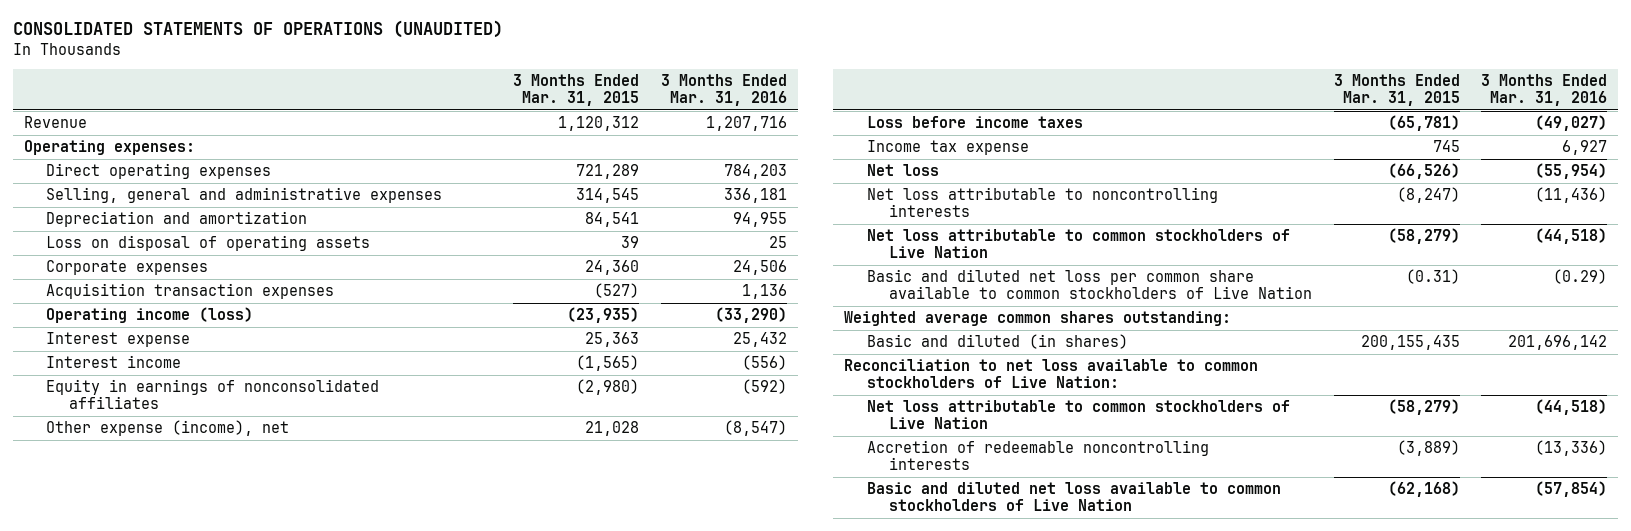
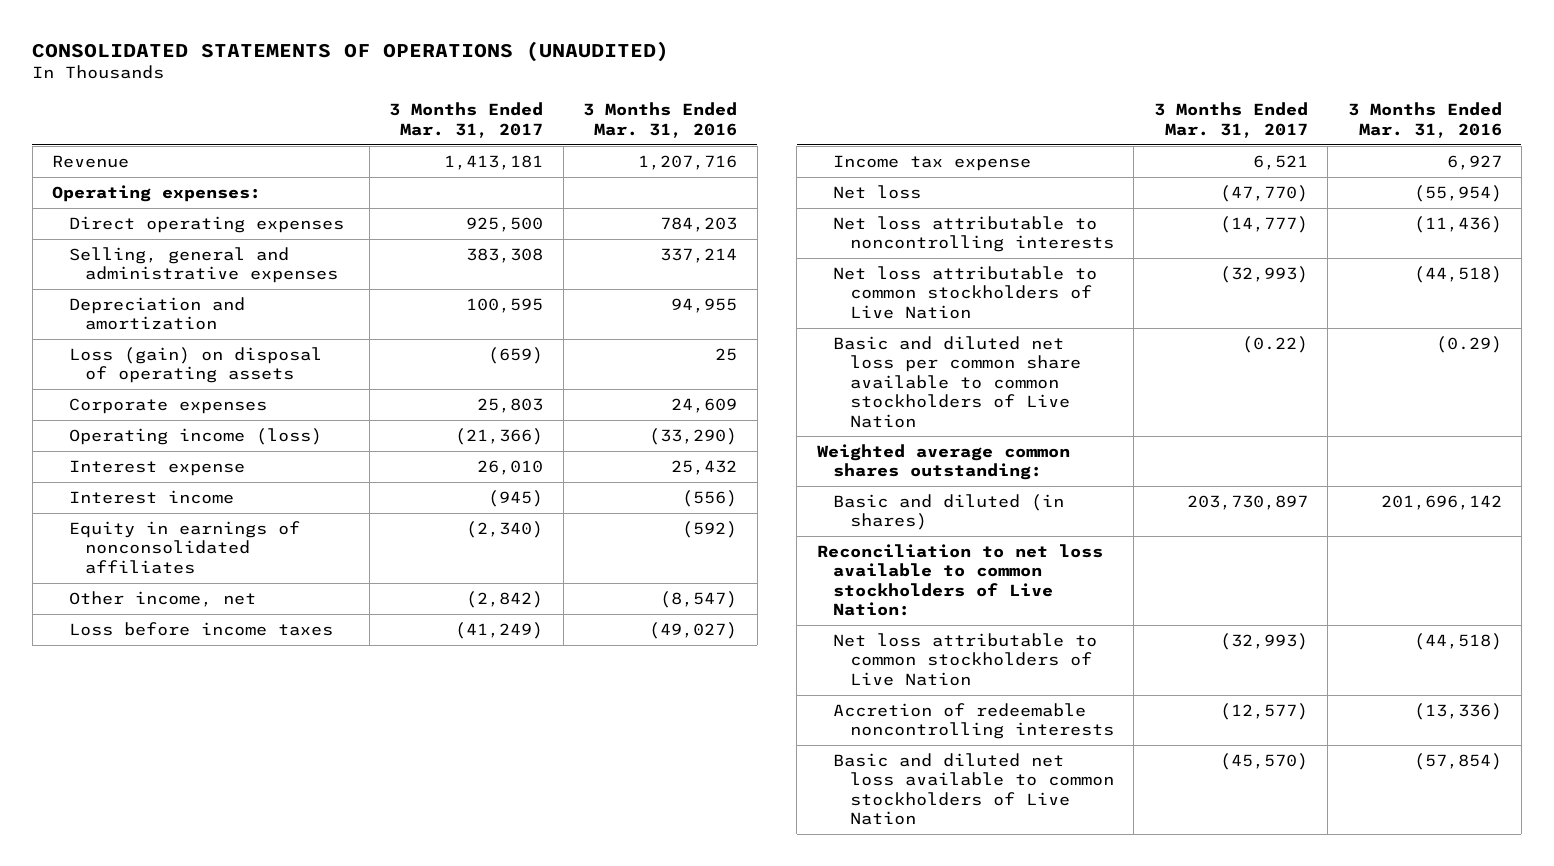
- | 3 Months Ended Mar. 31, 2015 | 3 Months Ended Mar. 31, 2016
+ | 3 Months Ended Mar. 31, 2017 | 3 Months Ended Mar. 31, 2016
- Selling, general and administrative expenses | 314,545 | 336,181
+ Selling, general and administrative expenses | 383,308 | 337,214
- Loss on disposal of operating assets | 39 | 25
- Corporate expenses | 24,360 | 24,506
- Acquisition transaction expenses | (527) | 1,136
+ Loss (gain) on disposal of operating assets | (659) | 25
+ Corporate expenses | 25,803 | 24,609
- Other expense (income), net | 21,028 | (8,547)
+ Other income, net | (2,842) | (8,547)

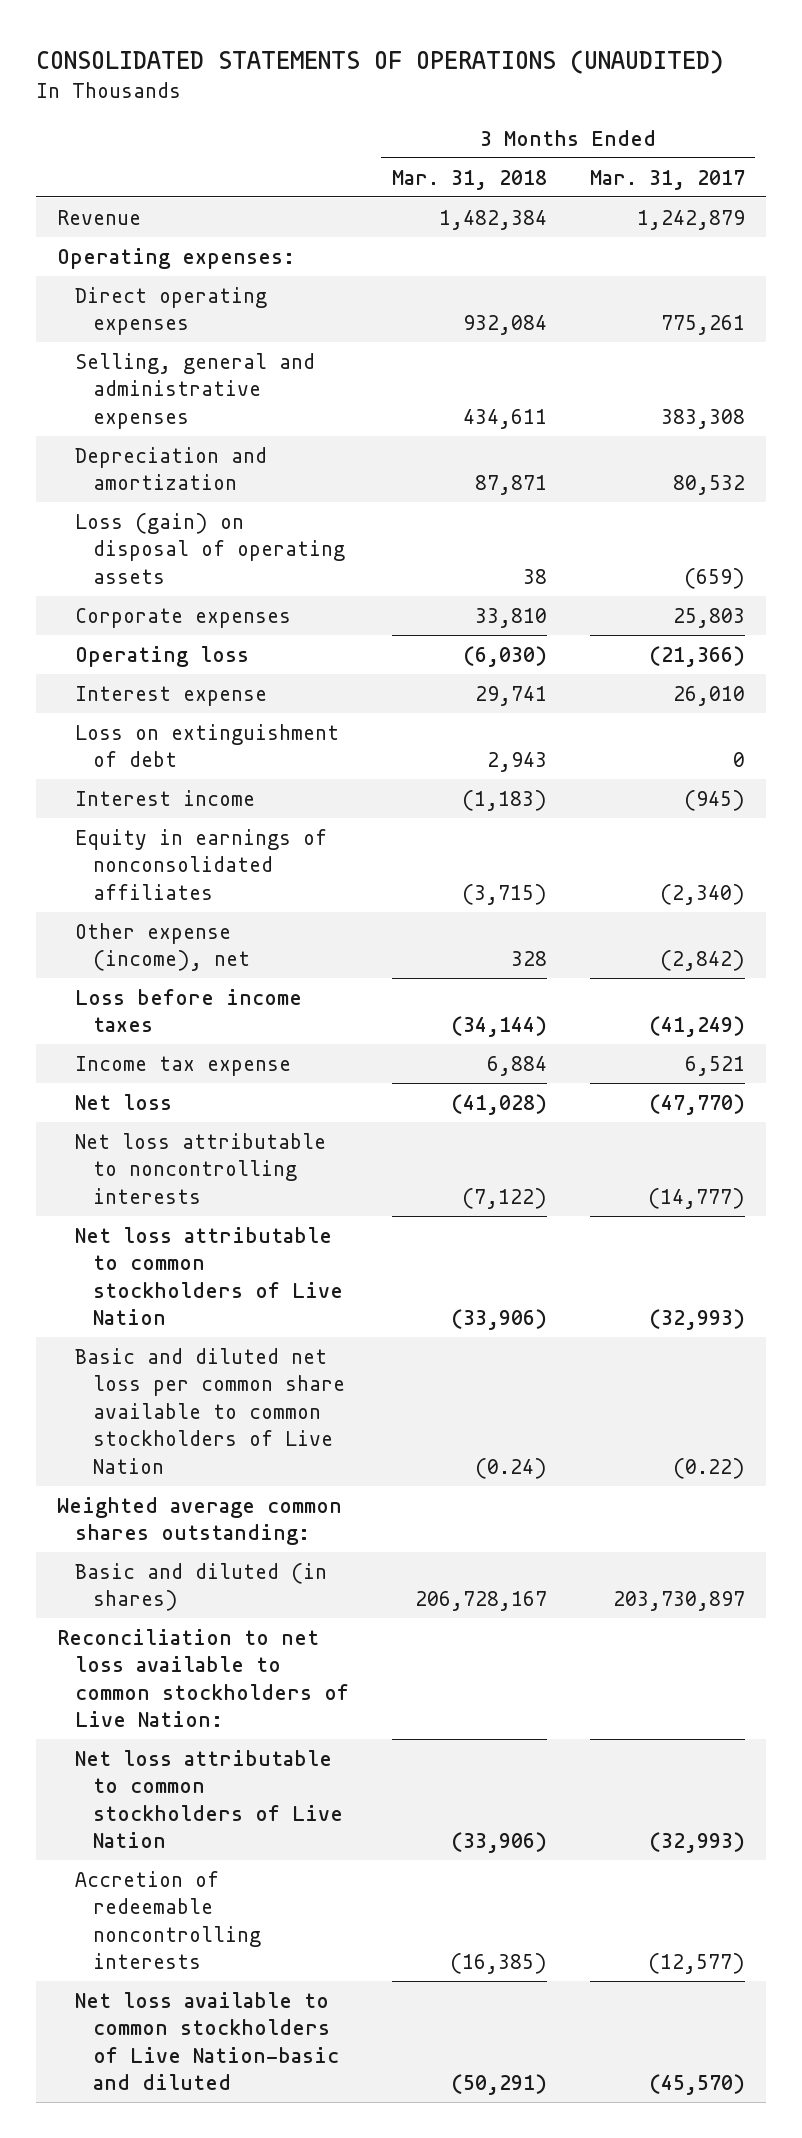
- | 3 Months Ended Mar. 31, 2017 | 3 Months Ended Mar. 31, 2016
+ | 3 Months Ended Mar. 31, 2018 | 3 Months Ended Mar. 31, 2017
- Revenue | 1,413,181 | 1,207,716
+ Revenue | 1,482,384 | 1,242,879
- Direct operating expenses | 925,500 | 784,203
+ Direct operating expenses | 932,084 | 775,261
- Depreciation and amortization | 100,595 | 94,955
+ Depreciation and amortization | 87,871 | 80,532
- Operating income (loss) | (21,366) | (33,290)
+ Operating loss | (6,030) | (21,366)
+ Loss on extinguishment of debt | 2,943 | 0
- Other income, net | (2,842) | (8,547)
+ Other expense (income), net | 328 | (2,842)
- Basic and diluted net loss available to common stockholders of Live Nation | (45,570) | (57,854)
+ Net loss available to common stockholders of Live Nation-basic and diluted | (50,291) | (45,570)

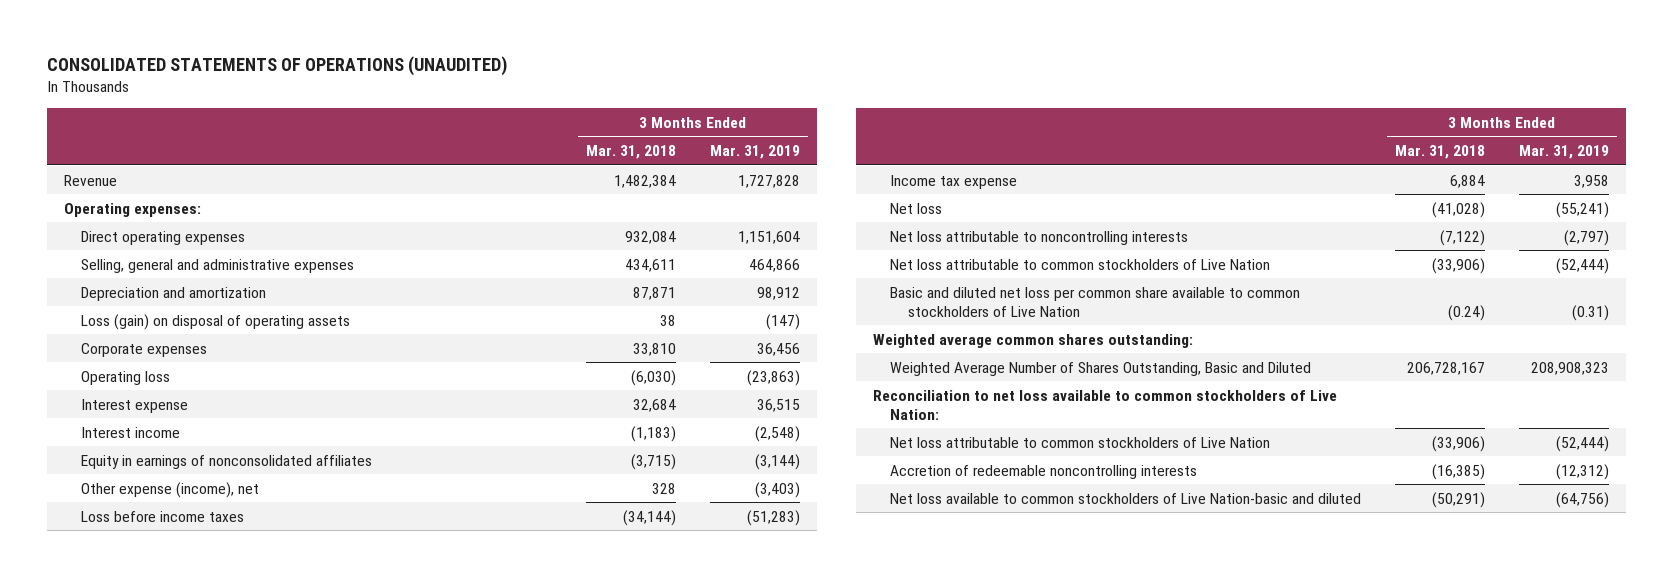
- | 3 Months Ended Mar. 31, 2018 | 3 Months Ended Mar. 31, 2017
+ | 3 Months Ended Mar. 31, 2018 | 3 Months Ended Mar. 31, 2019
- Interest expense | 29,741 | 26,010
- Loss on extinguishment of debt | 2,943 | 0
+ Interest expense | 32,684 | 36,515
- Basic and diluted (in shares) | 206,728,167 | 203,730,897
+ Weighted Average Number of Shares Outstanding, Basic and Diluted | 206,728,167 | 208,908,323

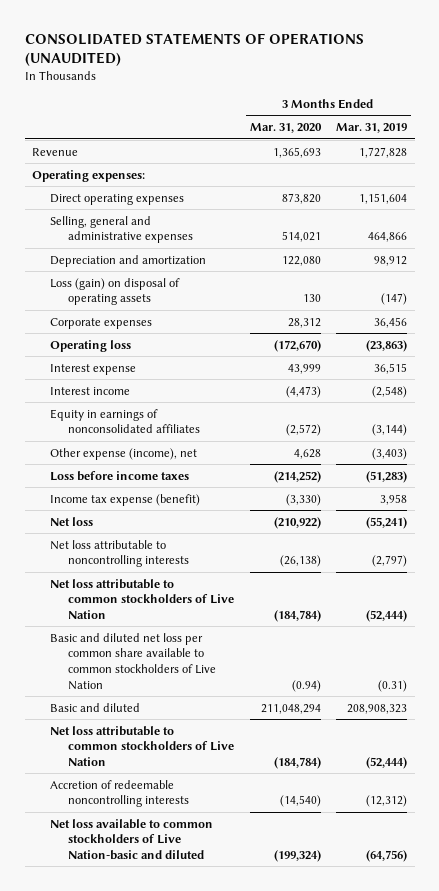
- | 3 Months Ended Mar. 31, 2018 | 3 Months Ended Mar. 31, 2019
+ | 3 Months Ended Mar. 31, 2020 | 3 Months Ended Mar. 31, 2019
- Income tax expense | 6,884 | 3,958
+ Income tax expense (benefit) | (3,330) | 3,958
- Weighted average common shares outstanding:
- Weighted Average Number of Shares Outstanding, Basic and Diluted | 206,728,167 | 208,908,323
- Reconciliation to net loss available to common stockholders of Live Nation:
+ Basic and diluted | 211,048,294 | 208,908,323

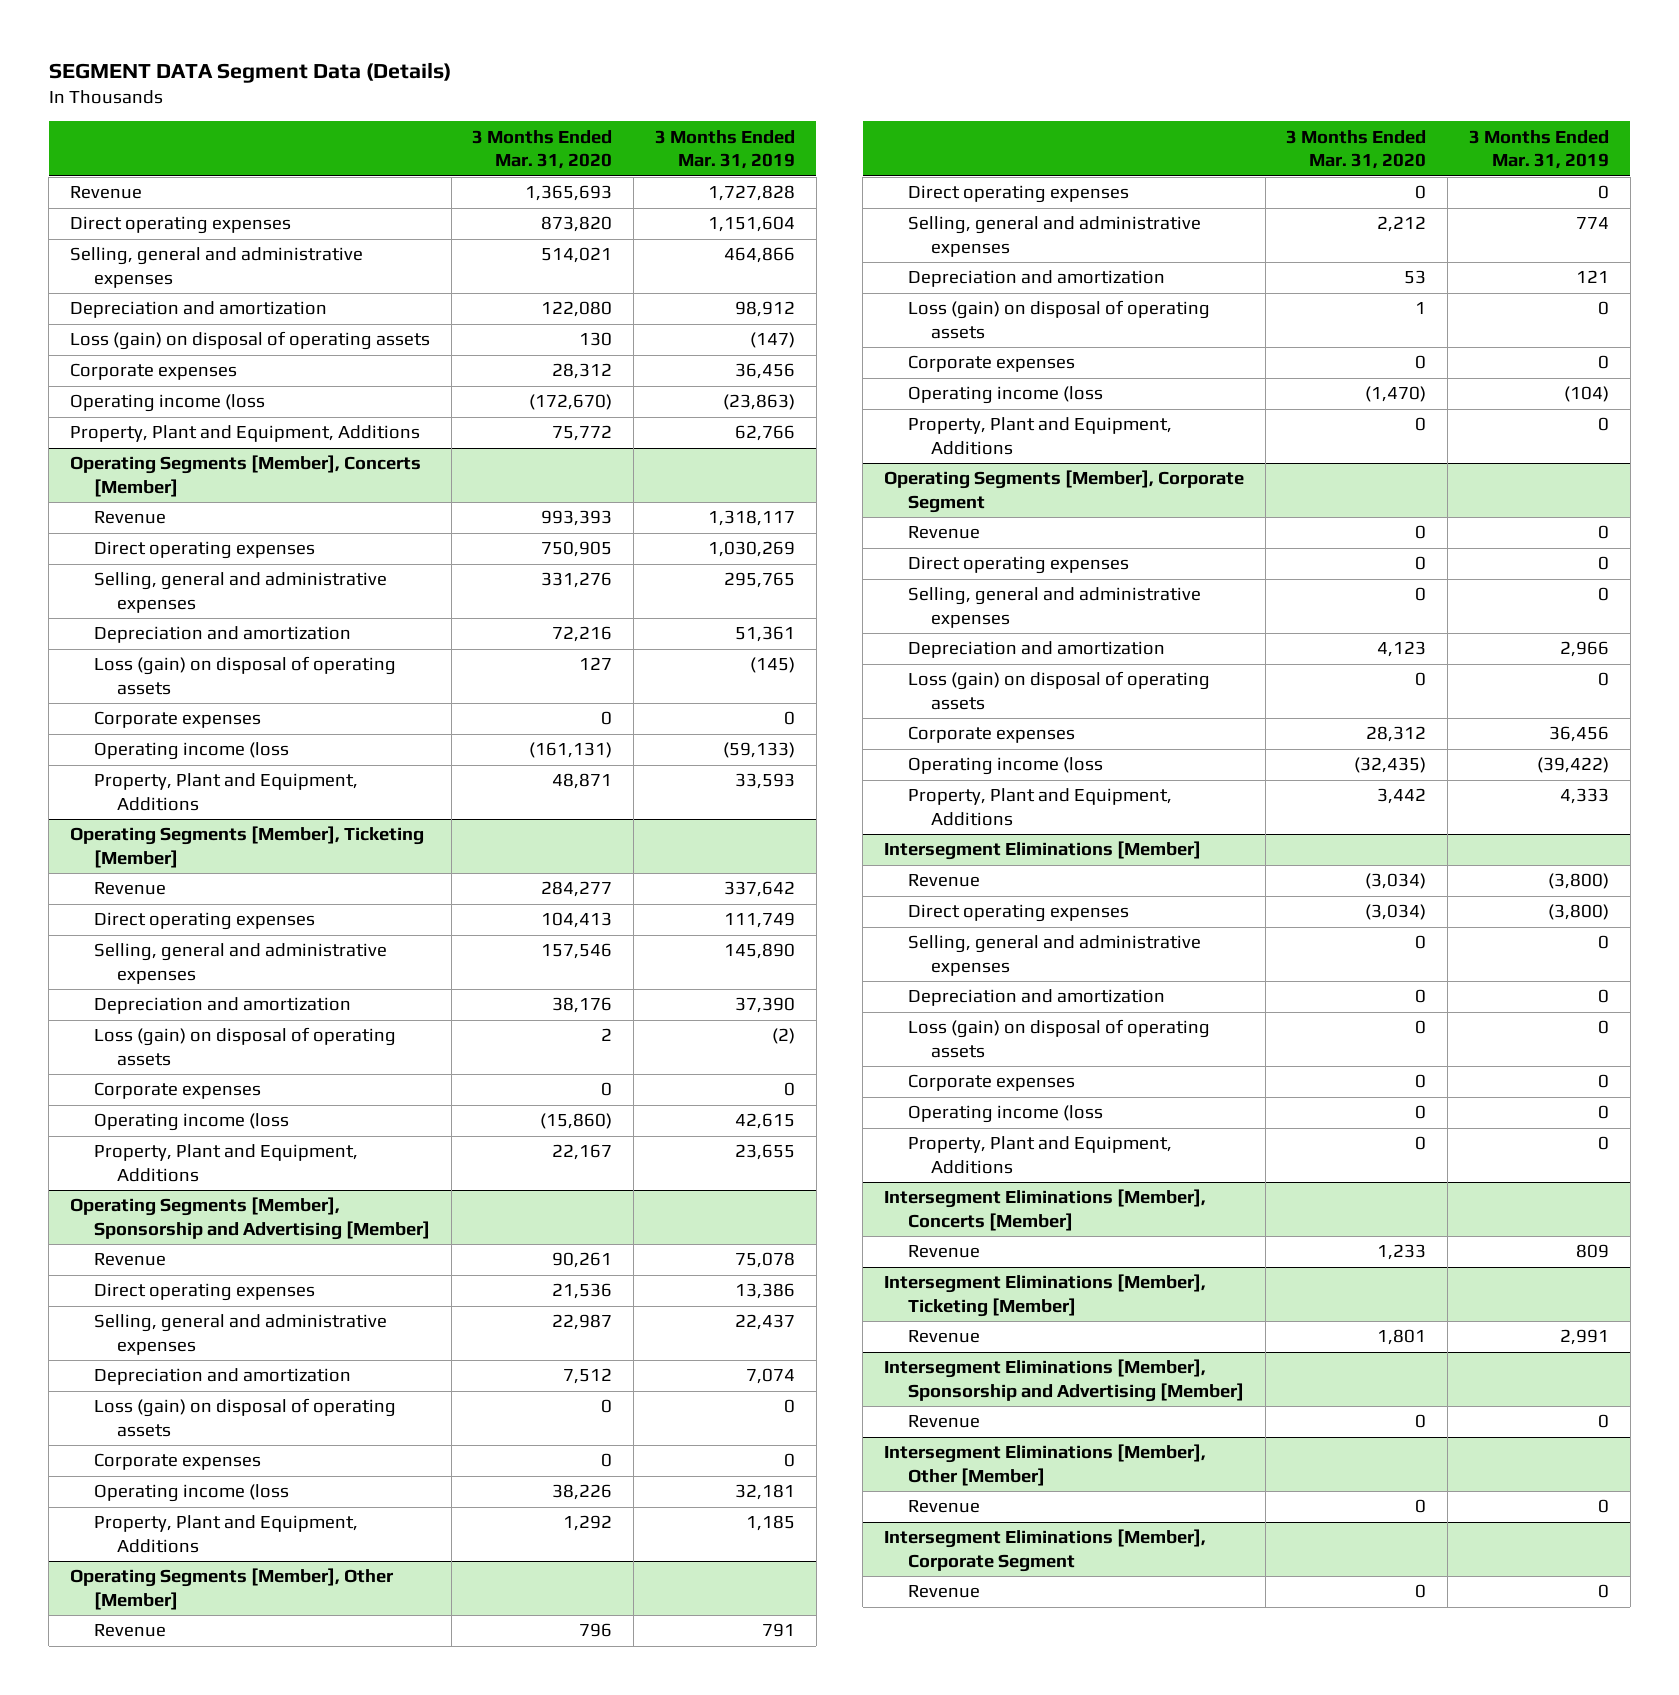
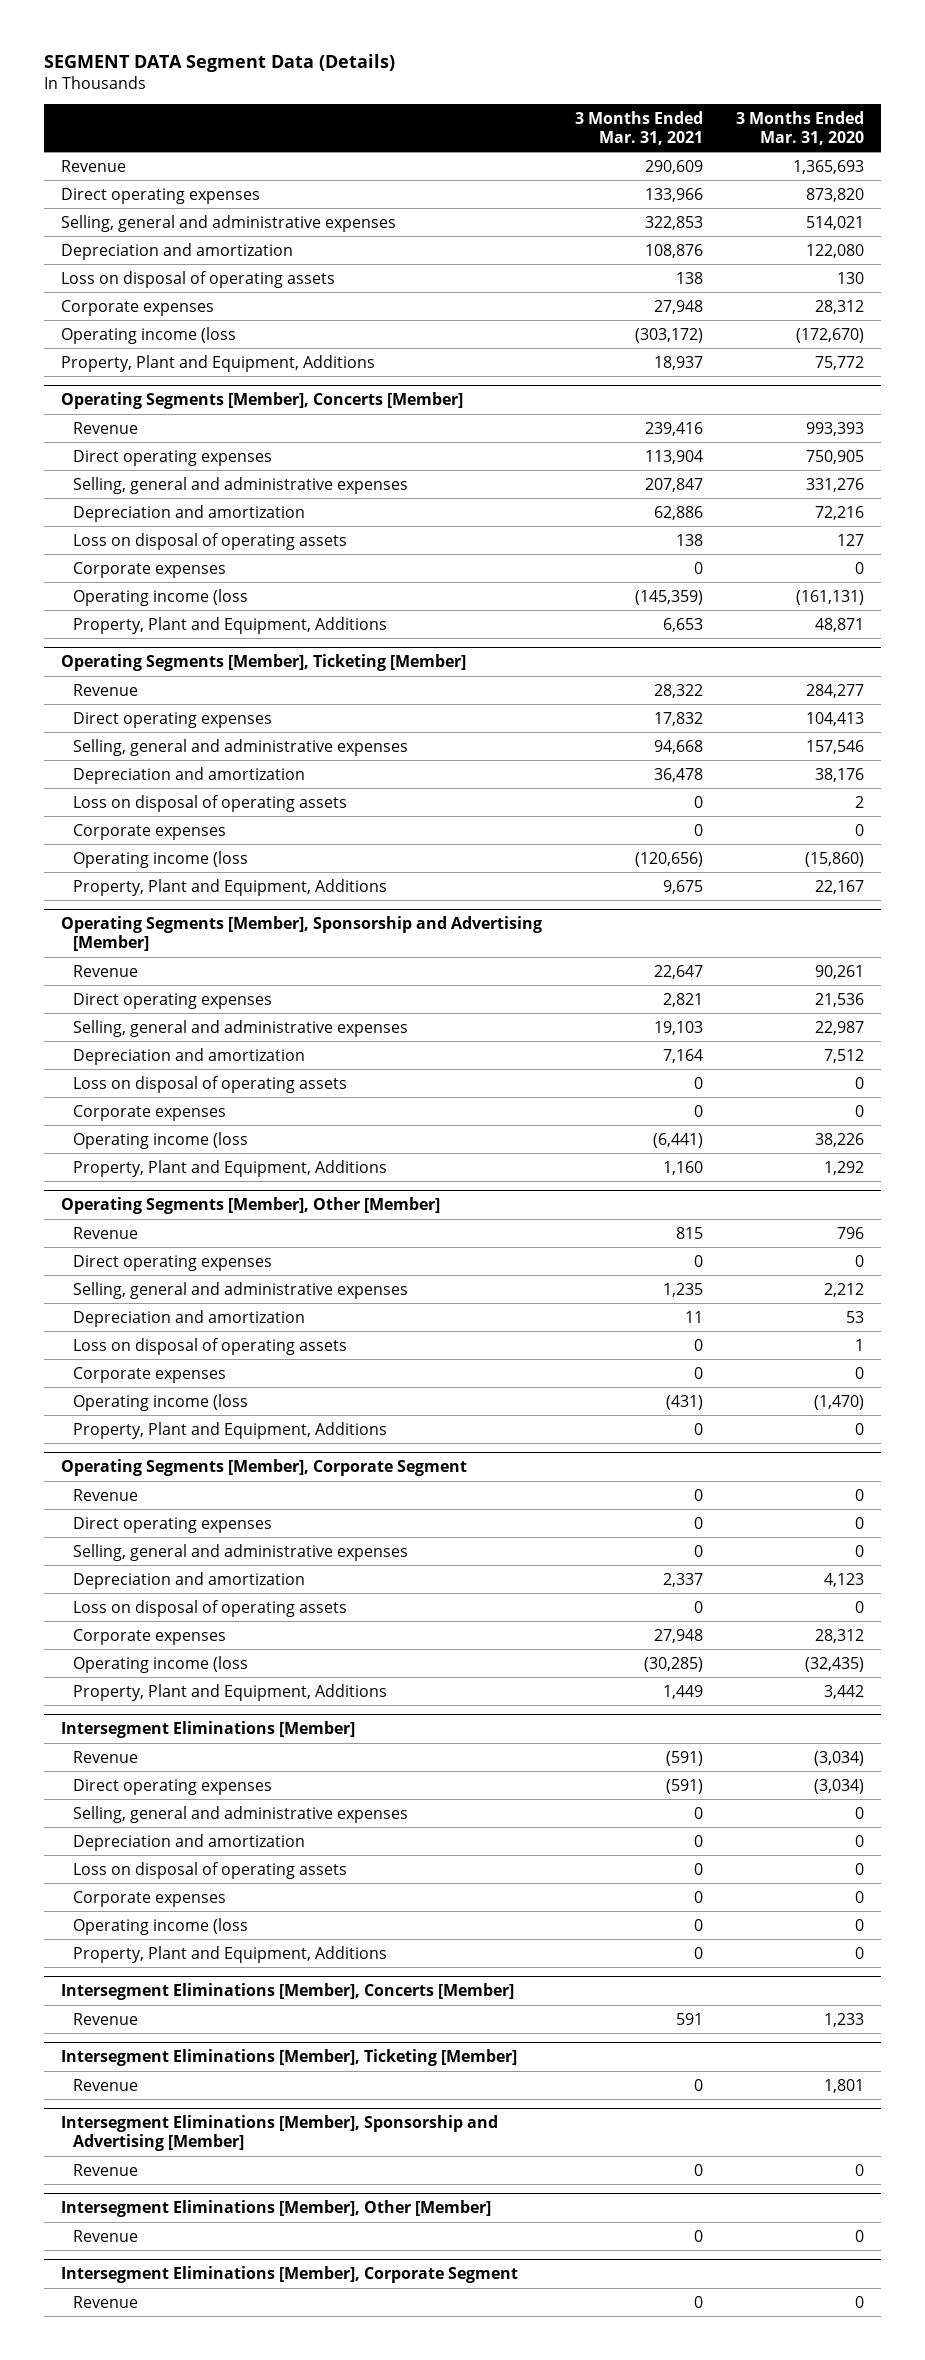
- | 3 Months Ended Mar. 31, 2020 | 3 Months Ended Mar. 31, 2019
+ | 3 Months Ended Mar. 31, 2021 | 3 Months Ended Mar. 31, 2020
- Loss (gain) on disposal of operating assets | 130 | (147)
+ Loss on disposal of operating assets | 138 | 130
@ Operating Segments [Member], Concerts [Member]
- Loss (gain) on disposal of operating assets | 127 | (145)
+ Loss on disposal of operating assets | 138 | 127
@ Operating Segments [Member], Ticketing [Member]
- Loss (gain) on disposal of operating assets | 2 | (2)
+ Loss on disposal of operating assets | 0 | 2
@ Operating Segments [Member], Sponsorship and Advertising [Member]
- Loss (gain) on disposal of operating assets | 0 | 0
+ Loss on disposal of operating assets | 0 | 0
@ Operating Segments [Member], Other [Member]
- Loss (gain) on disposal of operating assets | 1 | 0
+ Loss on disposal of operating assets | 0 | 1
@ Operating Segments [Member], Corporate Segment
- Loss (gain) on disposal of operating assets | 0 | 0
+ Loss on disposal of operating assets | 0 | 0
@ Intersegment Eliminations [Member]
- Loss (gain) on disposal of operating assets | 0 | 0
+ Loss on disposal of operating assets | 0 | 0

